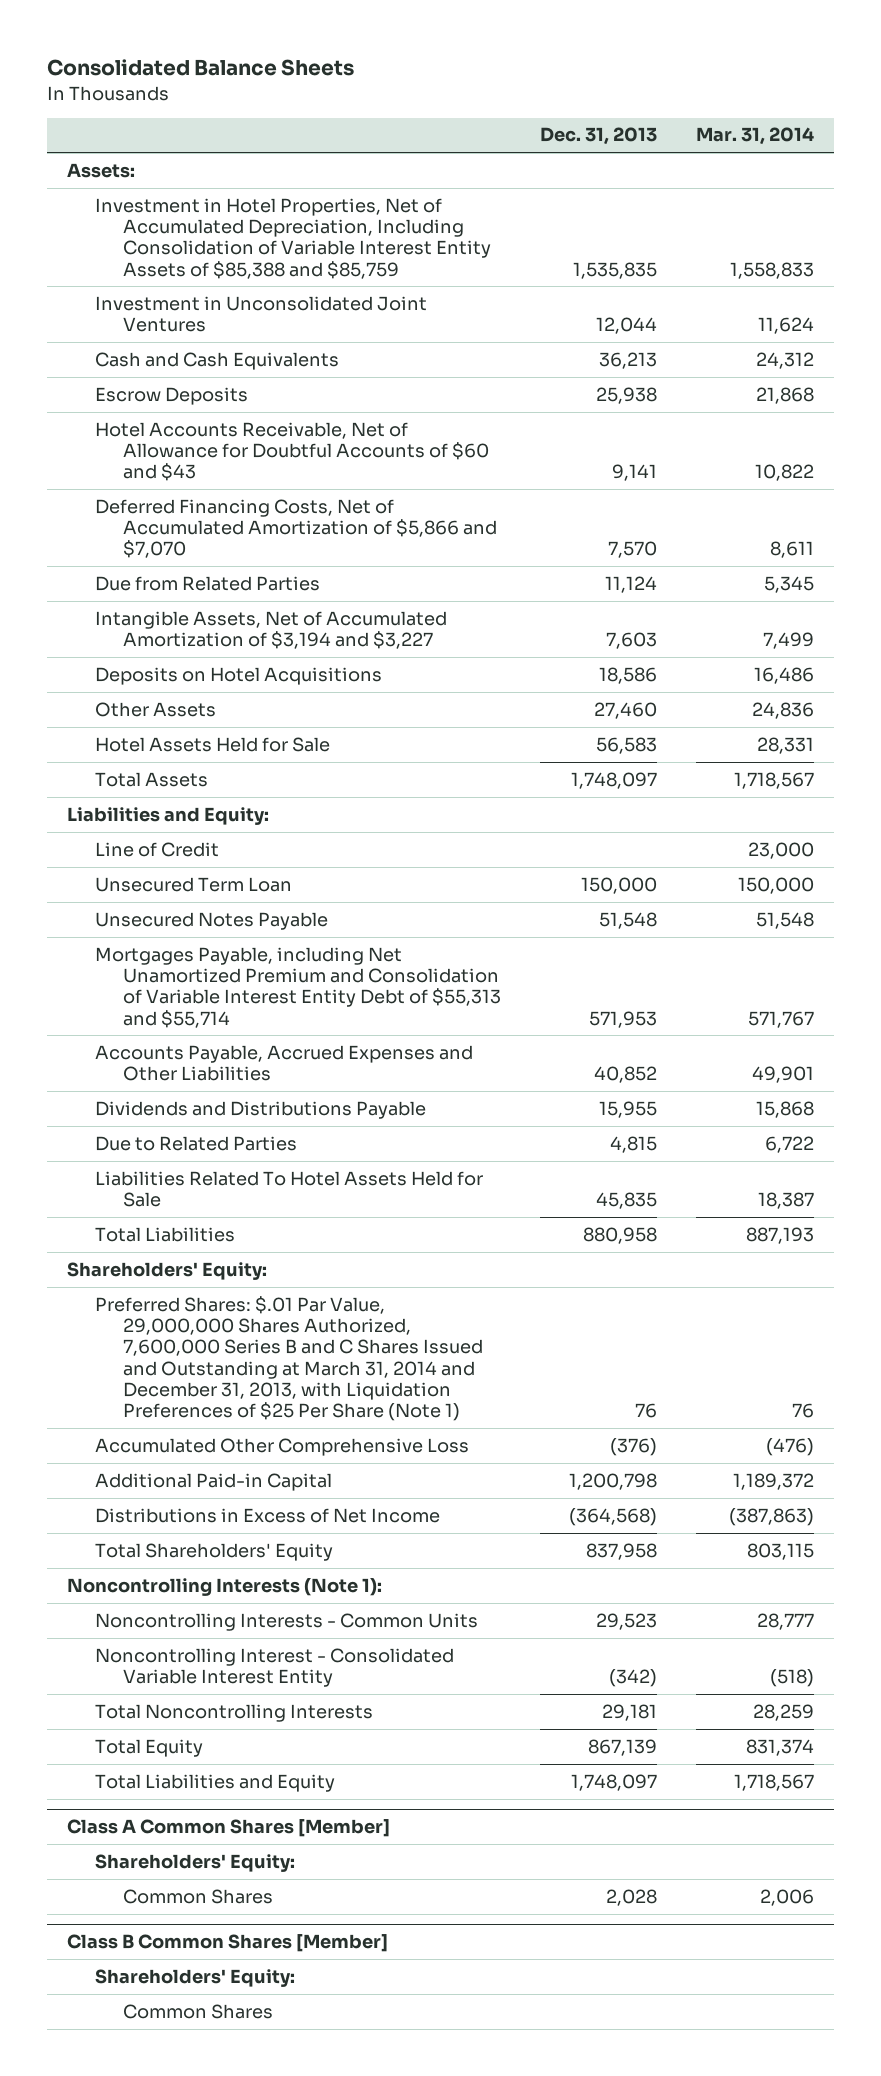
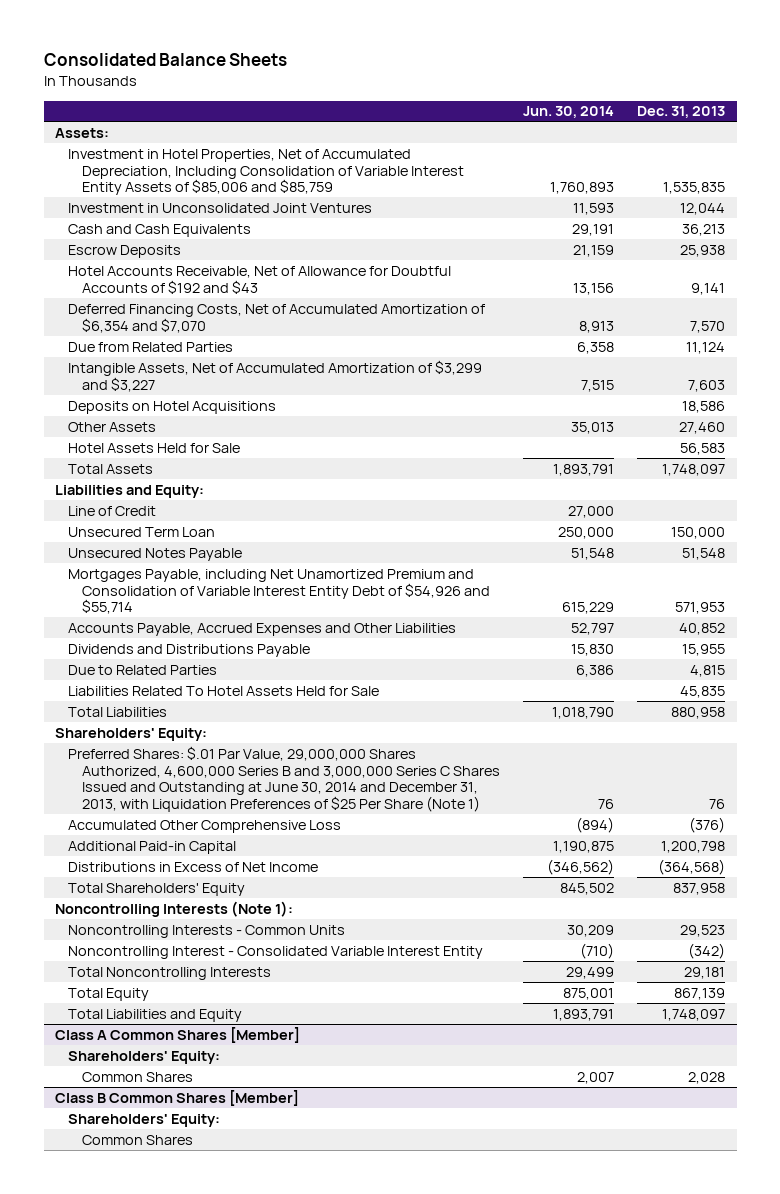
- | Dec. 31, 2013 | Mar. 31, 2014
+ | Jun. 30, 2014 | Dec. 31, 2013
- Investment in Hotel Properties, Net of Accumulated Depreciation, Including Consolidation of Variable Interest Entity Assets of $85,388 and $85,759 | 1,535,835 | 1,558,833
+ Investment in Hotel Properties, Net of Accumulated Depreciation, Including Consolidation of Variable Interest Entity Assets of $85,006 and $85,759 | 1,760,893 | 1,535,835
- Hotel Accounts Receivable, Net of Allowance for Doubtful Accounts of $60 and $43 | 9,141 | 10,822
- Deferred Financing Costs, Net of Accumulated Amortization of $5,866 and $7,070 | 7,570 | 8,611
+ Hotel Accounts Receivable, Net of Allowance for Doubtful Accounts of $192 and $43 | 13,156 | 9,141
+ Deferred Financing Costs, Net of Accumulated Amortization of $6,354 and $7,070 | 8,913 | 7,570
- Intangible Assets, Net of Accumulated Amortization of $3,194 and $3,227 | 7,603 | 7,499
+ Intangible Assets, Net of Accumulated Amortization of $3,299 and $3,227 | 7,515 | 7,603
- Mortgages Payable, including Net Unamortized Premium and Consolidation of Variable Interest Entity Debt of $55,313 and $55,714 | 571,953 | 571,767
+ Mortgages Payable, including Net Unamortized Premium and Consolidation of Variable Interest Entity Debt of $54,926 and $55,714 | 615,229 | 571,953
- Preferred Shares: $.01 Par Value, 29,000,000 Shares Authorized, 7,600,000 Series B and C Shares Issued and Outstanding at March 31, 2014 and December 31, 2013, with Liquidation Preferences of $25 Per Share (Note 1) | 76 | 76
+ Preferred Shares: $.01 Par Value, 29,000,000 Shares Authorized, 4,600,000 Series B and 3,000,000 Series C Shares Issued and Outstanding at June 30, 2014 and December 31, 2013, with Liquidation Preferences of $25 Per Share (Note 1) | 76 | 76

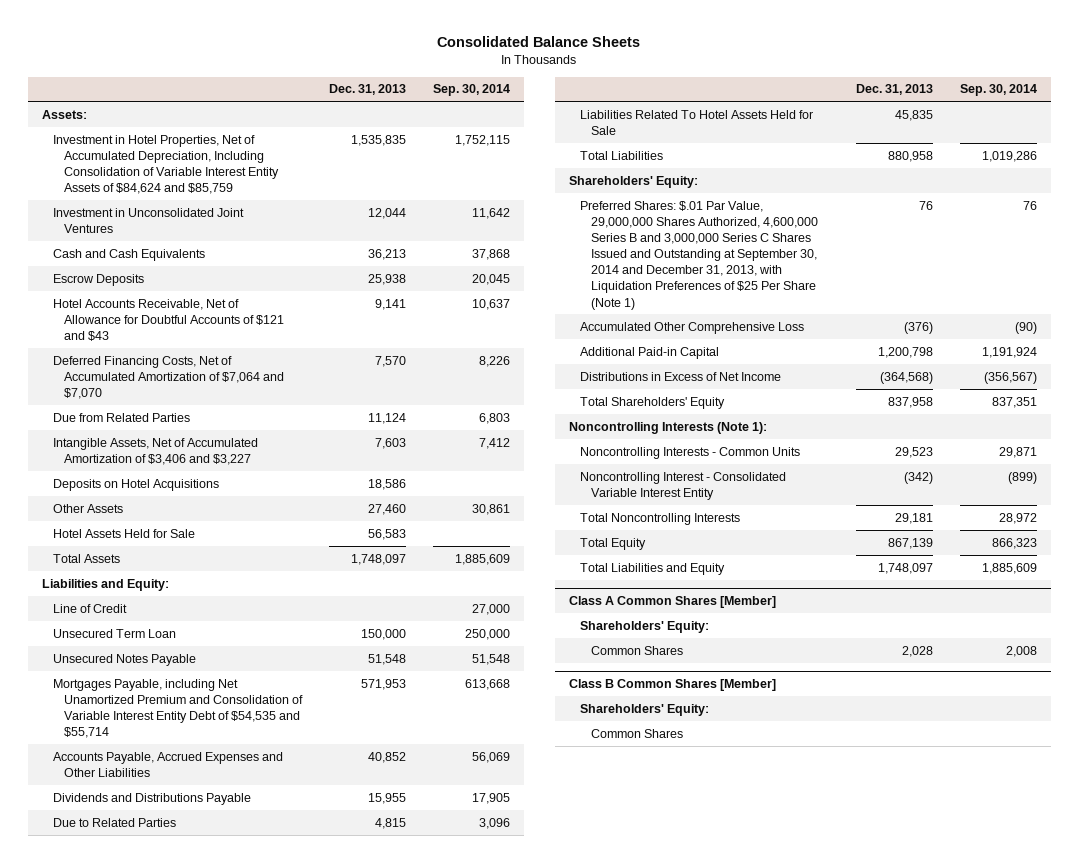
- | Jun. 30, 2014 | Dec. 31, 2013
+ | Dec. 31, 2013 | Sep. 30, 2014
- Investment in Hotel Properties, Net of Accumulated Depreciation, Including Consolidation of Variable Interest Entity Assets of $85,006 and $85,759 | 1,760,893 | 1,535,835
+ Investment in Hotel Properties, Net of Accumulated Depreciation, Including Consolidation of Variable Interest Entity Assets of $84,624 and $85,759 | 1,535,835 | 1,752,115
- Hotel Accounts Receivable, Net of Allowance for Doubtful Accounts of $192 and $43 | 13,156 | 9,141
- Deferred Financing Costs, Net of Accumulated Amortization of $6,354 and $7,070 | 8,913 | 7,570
+ Hotel Accounts Receivable, Net of Allowance for Doubtful Accounts of $121 and $43 | 9,141 | 10,637
+ Deferred Financing Costs, Net of Accumulated Amortization of $7,064 and $7,070 | 7,570 | 8,226
- Intangible Assets, Net of Accumulated Amortization of $3,299 and $3,227 | 7,515 | 7,603
+ Intangible Assets, Net of Accumulated Amortization of $3,406 and $3,227 | 7,603 | 7,412
- Mortgages Payable, including Net Unamortized Premium and Consolidation of Variable Interest Entity Debt of $54,926 and $55,714 | 615,229 | 571,953
+ Mortgages Payable, including Net Unamortized Premium and Consolidation of Variable Interest Entity Debt of $54,535 and $55,714 | 571,953 | 613,668
- Preferred Shares: $.01 Par Value, 29,000,000 Shares Authorized, 4,600,000 Series B and 3,000,000 Series C Shares Issued and Outstanding at June 30, 2014 and December 31, 2013, with Liquidation Preferences of $25 Per Share (Note 1) | 76 | 76
+ Preferred Shares: $.01 Par Value, 29,000,000 Shares Authorized, 4,600,000 Series B and 3,000,000 Series C Shares Issued and Outstanding at September 30, 2014 and December 31, 2013, with Liquidation Preferences of $25 Per Share (Note 1) | 76 | 76

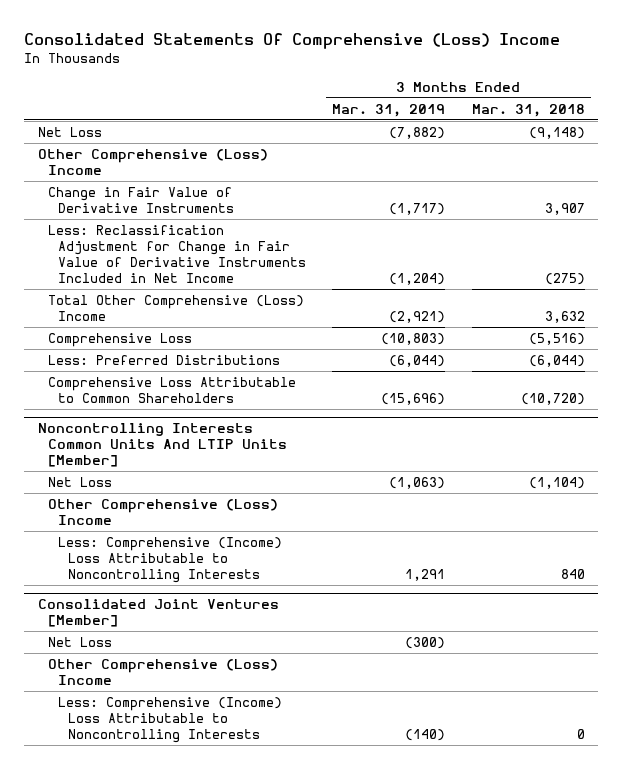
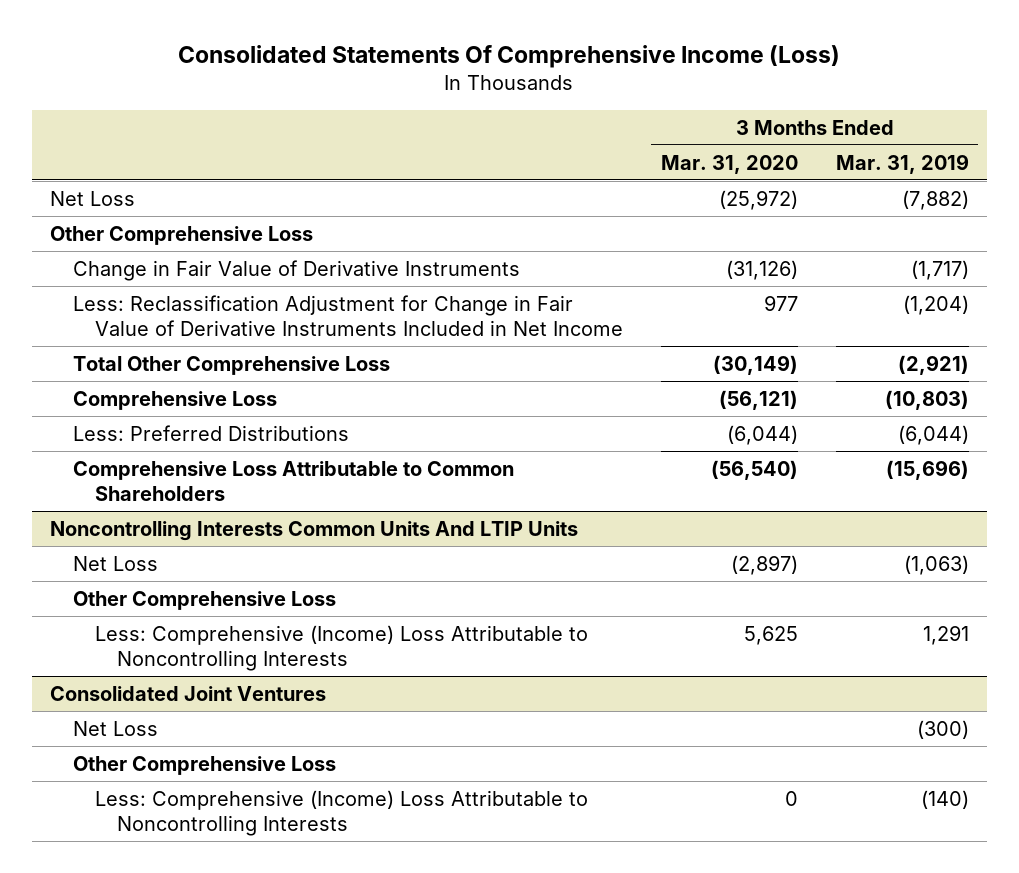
- Consolidated Statements Of Comprehensive (Loss) Income
+ Consolidated Statements Of Comprehensive Income (Loss)
- | 3 Months Ended Mar. 31, 2019 | 3 Months Ended Mar. 31, 2018
+ | 3 Months Ended Mar. 31, 2020 | 3 Months Ended Mar. 31, 2019
- Other Comprehensive (Loss) Income
+ Other Comprehensive Loss
- Total Other Comprehensive (Loss) Income | (2,921) | 3,632
+ Total Other Comprehensive Loss | (30,149) | (2,921)
- Noncontrolling Interests Common Units And LTIP Units [Member]
+ Noncontrolling Interests Common Units And LTIP Units
- Other Comprehensive (Loss) Income
+ Other Comprehensive Loss
- Consolidated Joint Ventures [Member]
+ Consolidated Joint Ventures
- Other Comprehensive (Loss) Income
+ Other Comprehensive Loss

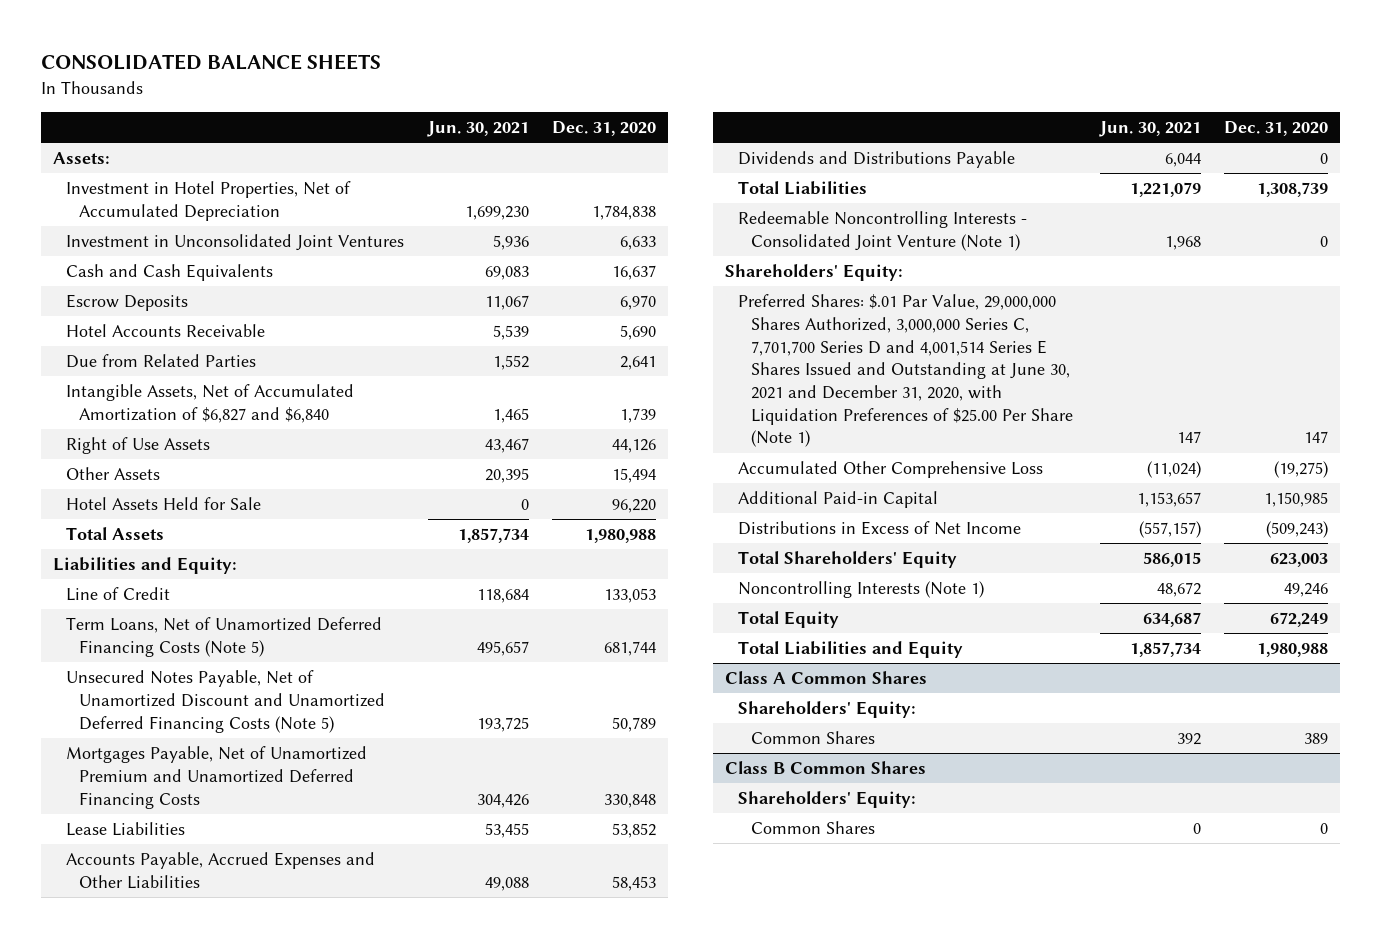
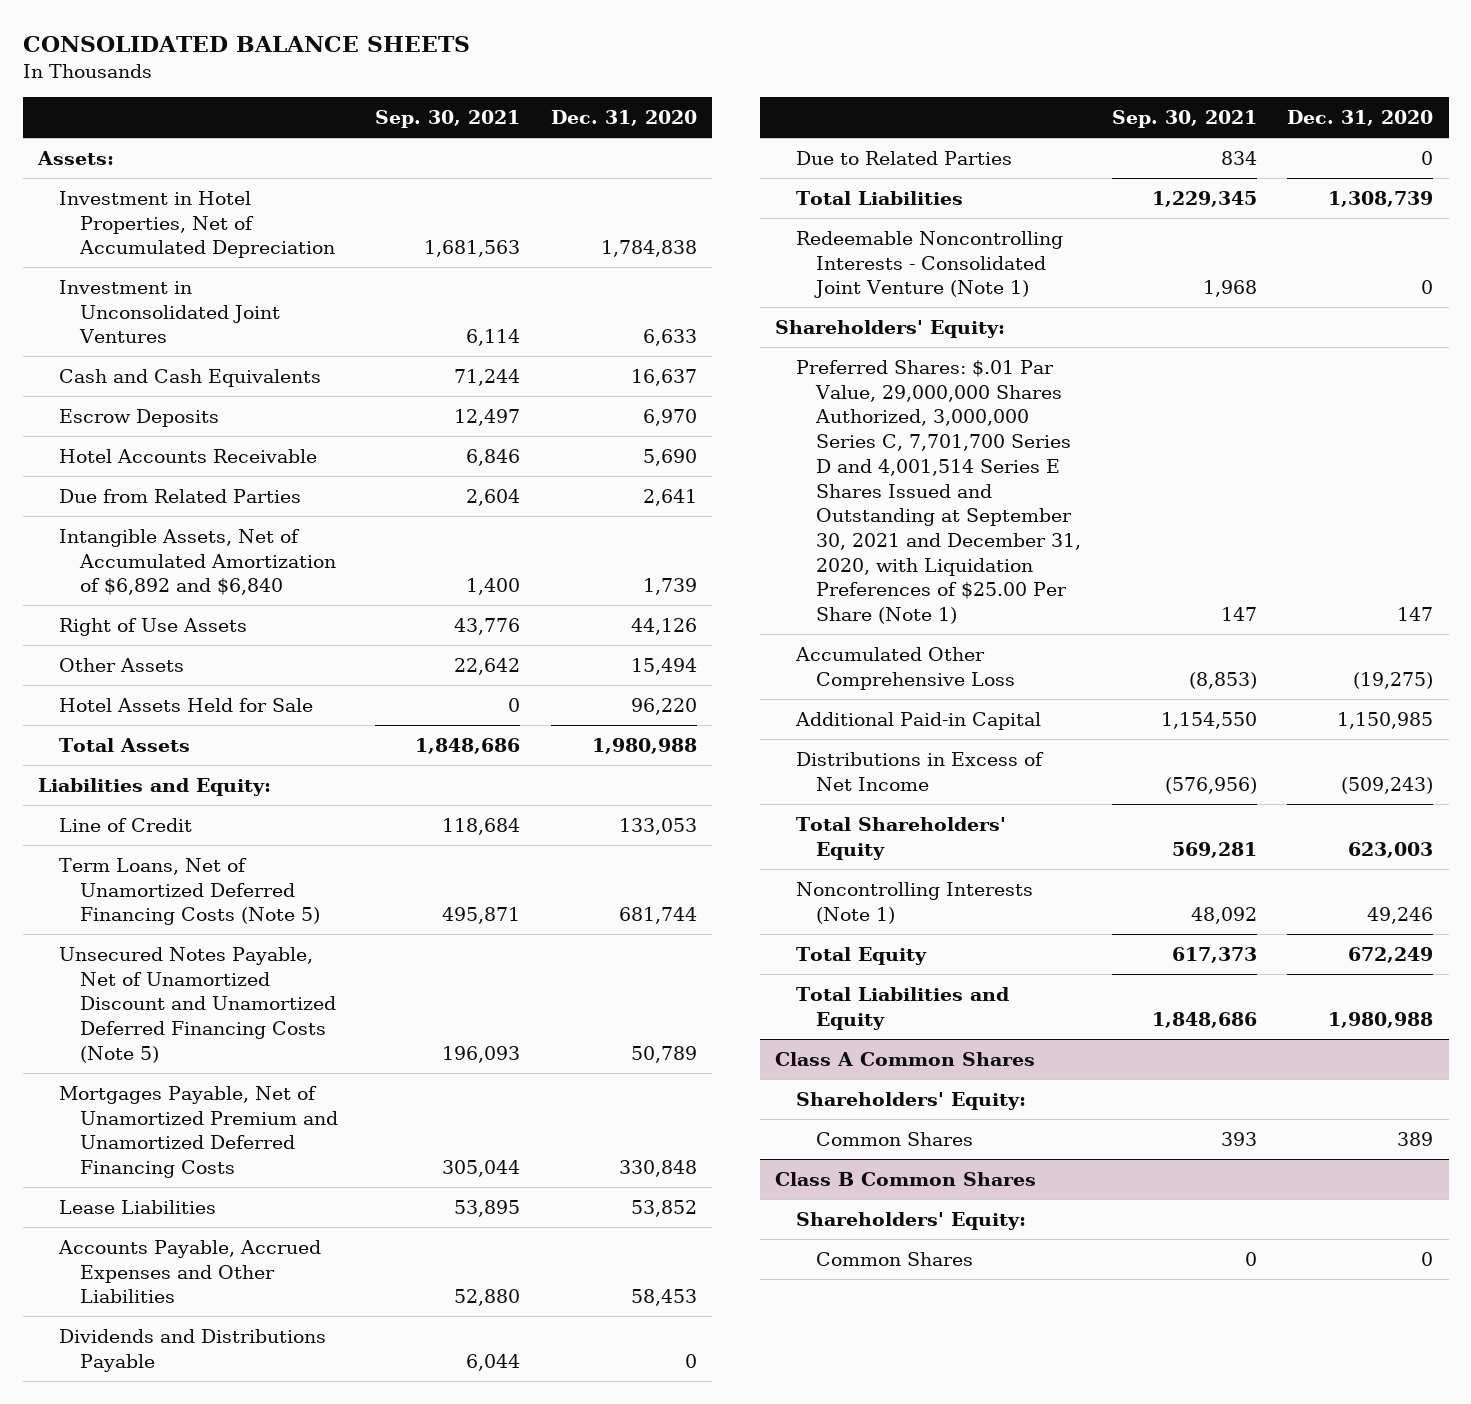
- | Jun. 30, 2021 | Dec. 31, 2020
+ | Sep. 30, 2021 | Dec. 31, 2020
- Intangible Assets, Net of Accumulated Amortization of $6,827 and $6,840 | 1,465 | 1,739
+ Intangible Assets, Net of Accumulated Amortization of $6,892 and $6,840 | 1,400 | 1,739
+ Due to Related Parties | 834 | 0
- Preferred Shares: $.01 Par Value, 29,000,000 Shares Authorized, 3,000,000 Series C, 7,701,700 Series D and 4,001,514 Series E Shares Issued and Outstanding at June 30, 2021 and December 31, 2020, with Liquidation Preferences of $25.00 Per Share (Note 1) | 147 | 147
+ Preferred Shares: $.01 Par Value, 29,000,000 Shares Authorized, 3,000,000 Series C, 7,701,700 Series D and 4,001,514 Series E Shares Issued and Outstanding at September 30, 2021 and December 31, 2020, with Liquidation Preferences of $25.00 Per Share (Note 1) | 147 | 147

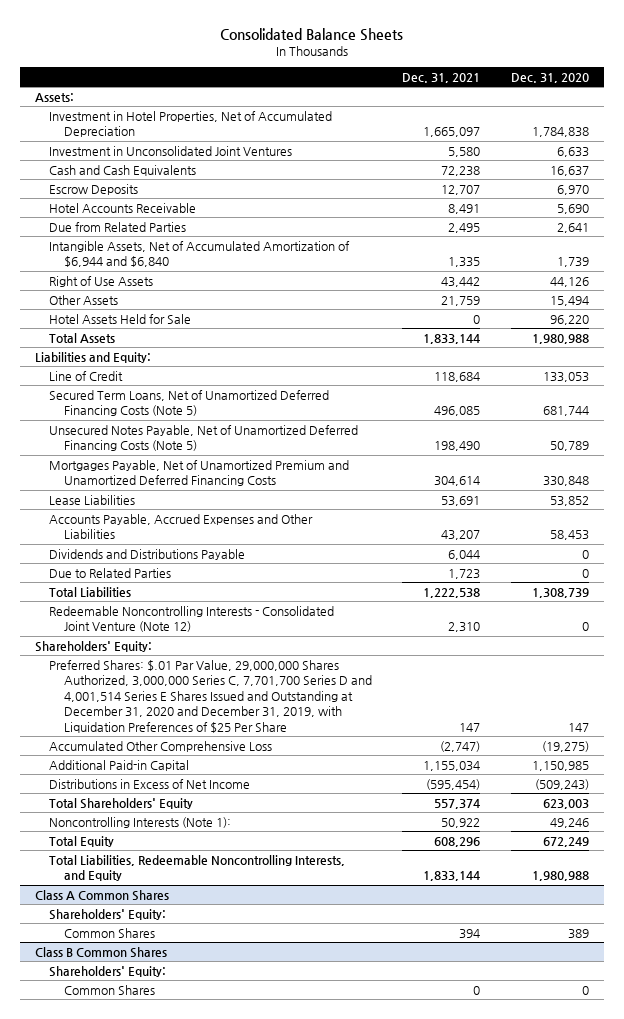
- CONSOLIDATED BALANCE SHEETS
+ Consolidated Balance Sheets
- | Sep. 30, 2021 | Dec. 31, 2020
+ | Dec. 31, 2021 | Dec. 31, 2020
- Intangible Assets, Net of Accumulated Amortization of $6,892 and $6,840 | 1,400 | 1,739
+ Intangible Assets, Net of Accumulated Amortization of $6,944 and $6,840 | 1,335 | 1,739
- Term Loans, Net of Unamortized Deferred Financing Costs (Note 5) | 495,871 | 681,744
- Unsecured Notes Payable, Net of Unamortized Discount and Unamortized Deferred Financing Costs (Note 5) | 196,093 | 50,789
+ Secured Term Loans, Net of Unamortized Deferred Financing Costs (Note 5) | 496,085 | 681,744
+ Unsecured Notes Payable, Net of Unamortized Deferred Financing Costs (Note 5) | 198,490 | 50,789
- Redeemable Noncontrolling Interests - Consolidated Joint Venture (Note 1) | 1,968 | 0
+ Redeemable Noncontrolling Interests - Consolidated Joint Venture (Note 12) | 2,310 | 0
- Preferred Shares: $.01 Par Value, 29,000,000 Shares Authorized, 3,000,000 Series C, 7,701,700 Series D and 4,001,514 Series E Shares Issued and Outstanding at September 30, 2021 and December 31, 2020, with Liquidation Preferences of $25.00 Per Share (Note 1) | 147 | 147
+ Preferred Shares: $.01 Par Value, 29,000,000 Shares Authorized, 3,000,000 Series C, 7,701,700 Series D and 4,001,514 Series E Shares Issued and Outstanding at December 31, 2020 and December 31, 2019, with Liquidation Preferences of $25 Per Share | 147 | 147
- Noncontrolling Interests (Note 1) | 48,092 | 49,246
+ Noncontrolling Interests (Note 1): | 50,922 | 49,246
- Total Liabilities and Equity | 1,848,686 | 1,980,988
+ Total Liabilities, Redeemable Noncontrolling Interests, and Equity | 1,833,144 | 1,980,988

